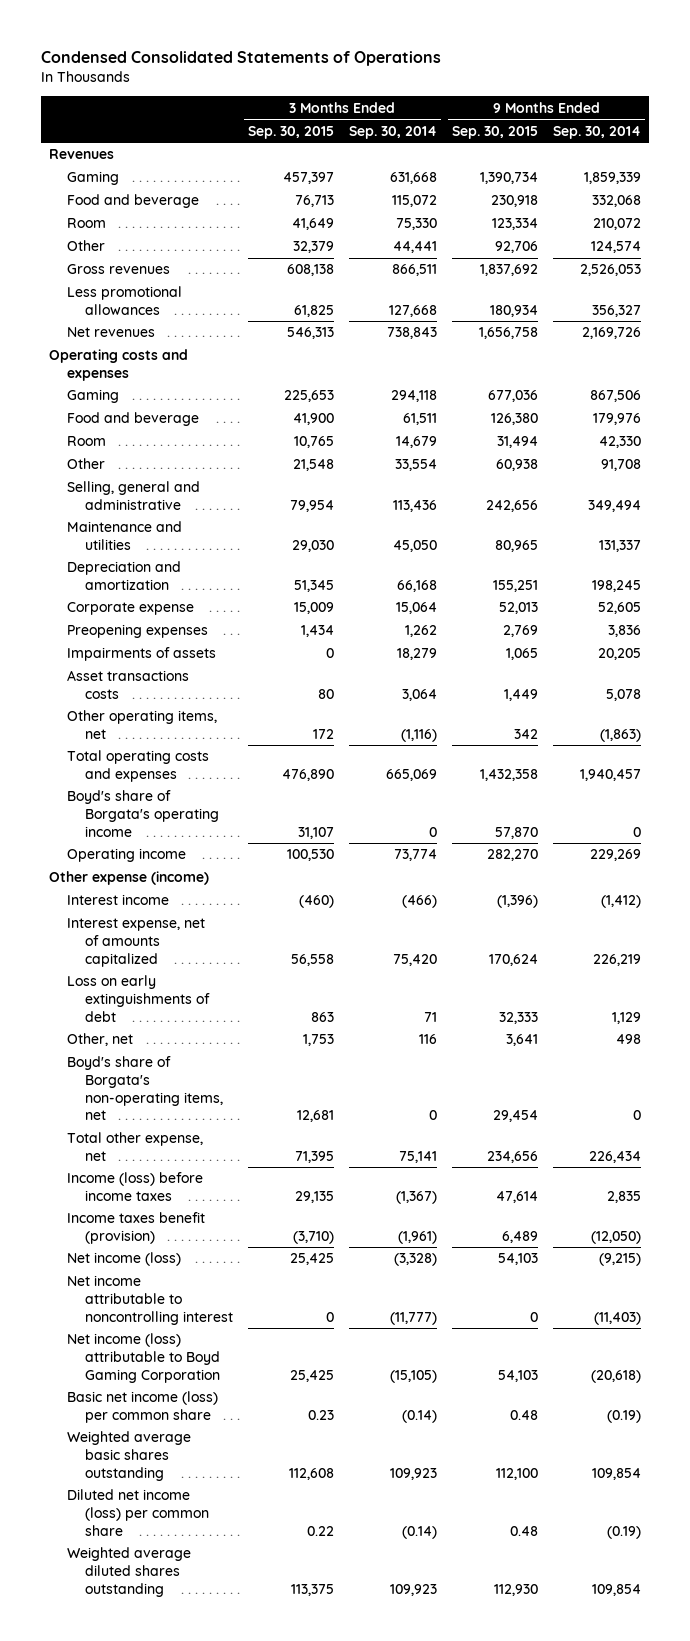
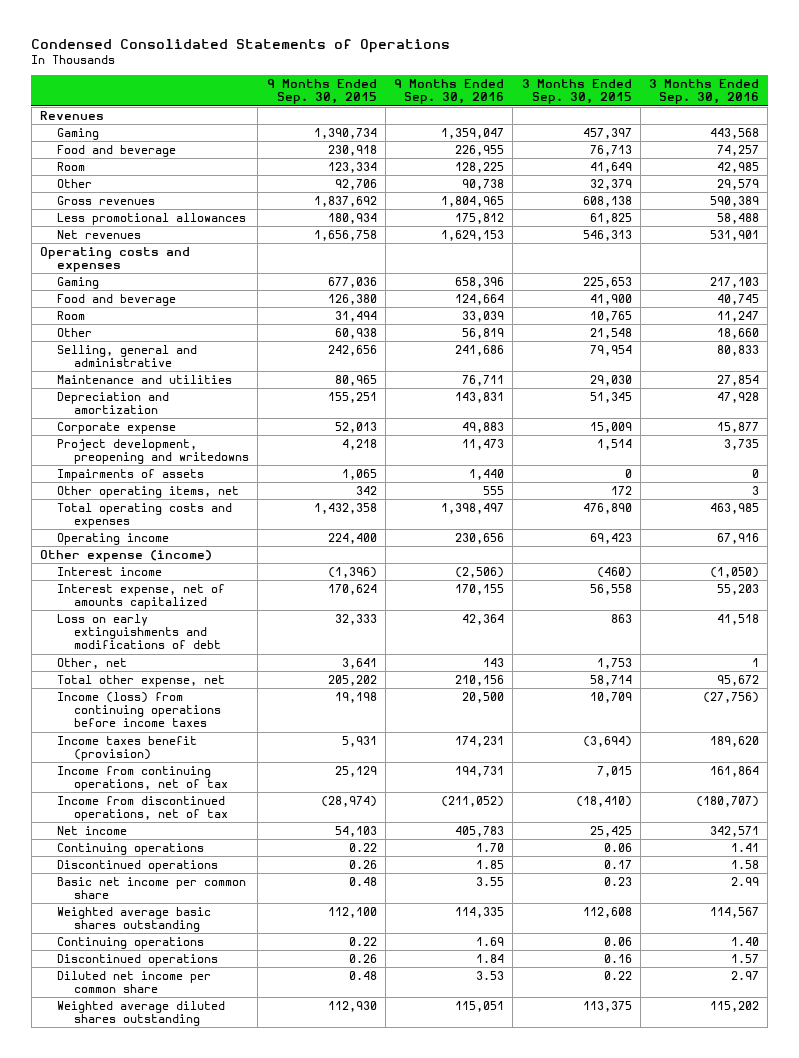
- | 3 Months Ended Sep. 30, 2015 | 3 Months Ended Sep. 30, 2014 | 9 Months Ended Sep. 30, 2015 | 9 Months Ended Sep. 30, 2014
+ | 9 Months Ended Sep. 30, 2015 | 9 Months Ended Sep. 30, 2016 | 3 Months Ended Sep. 30, 2015 | 3 Months Ended Sep. 30, 2016
- Preopening expenses | 1,434 | 1,262 | 2,769 | 3,836
+ Project development, preopening and writedowns | 4,218 | 11,473 | 1,514 | 3,735
- Asset transactions costs | 80 | 3,064 | 1,449 | 5,078
- Boyd's share of Borgata's operating income | 31,107 | 0 | 57,870 | 0
- Operating income | 100,530 | 73,774 | 282,270 | 229,269
+ Operating income | 224,400 | 230,656 | 69,423 | 67,916
- Loss on early extinguishments of debt | 863 | 71 | 32,333 | 1,129
+ Loss on early extinguishments and modifications of debt | 32,333 | 42,364 | 863 | 41,518
- Boyd's share of Borgata's non-operating items, net | 12,681 | 0 | 29,454 | 0
- Total other expense, net | 71,395 | 75,141 | 234,656 | 226,434
- Income (loss) before income taxes | 29,135 | (1,367) | 47,614 | 2,835
- Income taxes benefit (provision) | (3,710) | (1,961) | 6,489 | (12,050)
- Net income (loss) | 25,425 | (3,328) | 54,103 | (9,215)
- Net income attributable to noncontrolling interest | 0 | (11,777) | 0 | (11,403)
- Net income (loss) attributable to Boyd Gaming Corporation | 25,425 | (15,105) | 54,103 | (20,618)
- Basic net income (loss) per common share | 0.23 | (0.14) | 0.48 | (0.19)
+ Total other expense, net | 205,202 | 210,156 | 58,714 | 95,672
+ Income (loss) from continuing operations before income taxes | 19,198 | 20,500 | 10,709 | (27,756)
+ Income taxes benefit (provision) | 5,931 | 174,231 | (3,694) | 189,620
+ Income from continuing operations, net of tax | 25,129 | 194,731 | 7,015 | 161,864
+ Income from discontinued operations, net of tax | (28,974) | (211,052) | (18,410) | (180,707)
+ Net income | 54,103 | 405,783 | 25,425 | 342,571
+ Continuing operations | 0.22 | 1.70 | 0.06 | 1.41
+ Discontinued operations | 0.26 | 1.85 | 0.17 | 1.58
+ Basic net income per common share | 0.48 | 3.55 | 0.23 | 2.99
- Diluted net income (loss) per common share | 0.22 | (0.14) | 0.48 | (0.19)
+ Continuing operations | 0.22 | 1.69 | 0.06 | 1.40
+ Discontinued operations | 0.26 | 1.84 | 0.16 | 1.57
+ Diluted net income per common share | 0.48 | 3.53 | 0.22 | 2.97

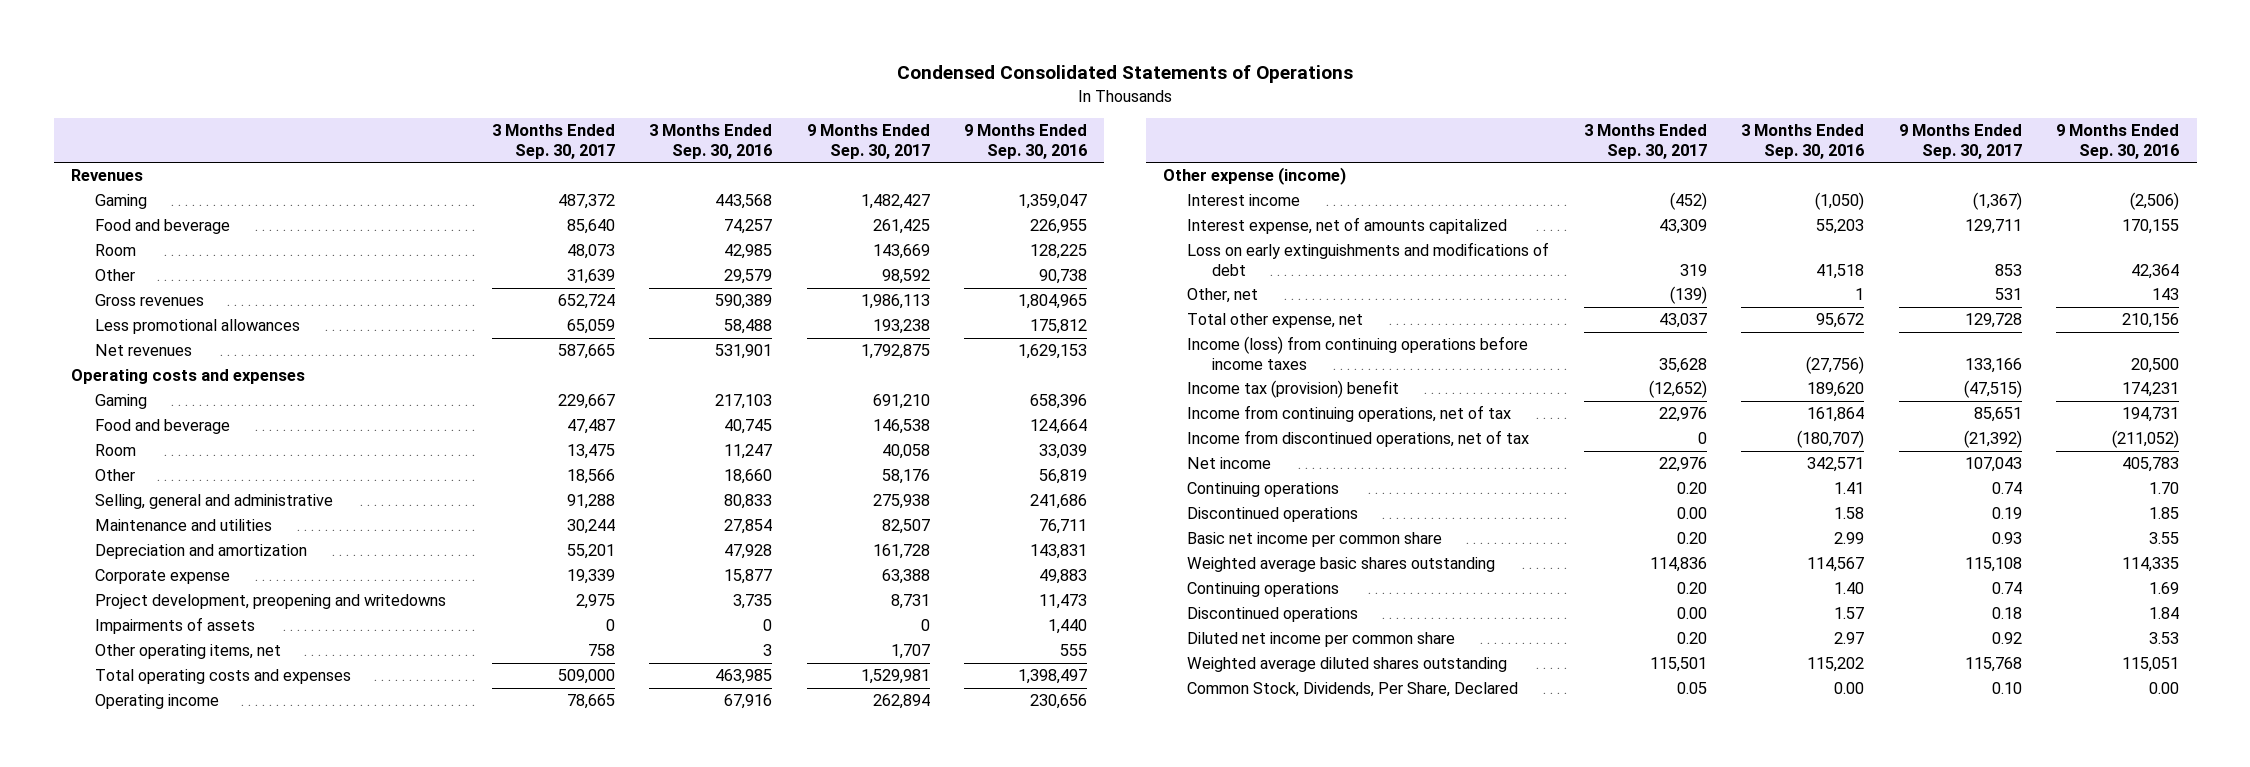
- | 9 Months Ended Sep. 30, 2015 | 9 Months Ended Sep. 30, 2016 | 3 Months Ended Sep. 30, 2015 | 3 Months Ended Sep. 30, 2016
+ | 3 Months Ended Sep. 30, 2017 | 3 Months Ended Sep. 30, 2016 | 9 Months Ended Sep. 30, 2017 | 9 Months Ended Sep. 30, 2016
- Income taxes benefit (provision) | 5,931 | 174,231 | (3,694) | 189,620
+ Income tax (provision) benefit | (12,652) | 189,620 | (47,515) | 174,231
+ Common Stock, Dividends, Per Share, Declared | 0.05 | 0.00 | 0.10 | 0.00

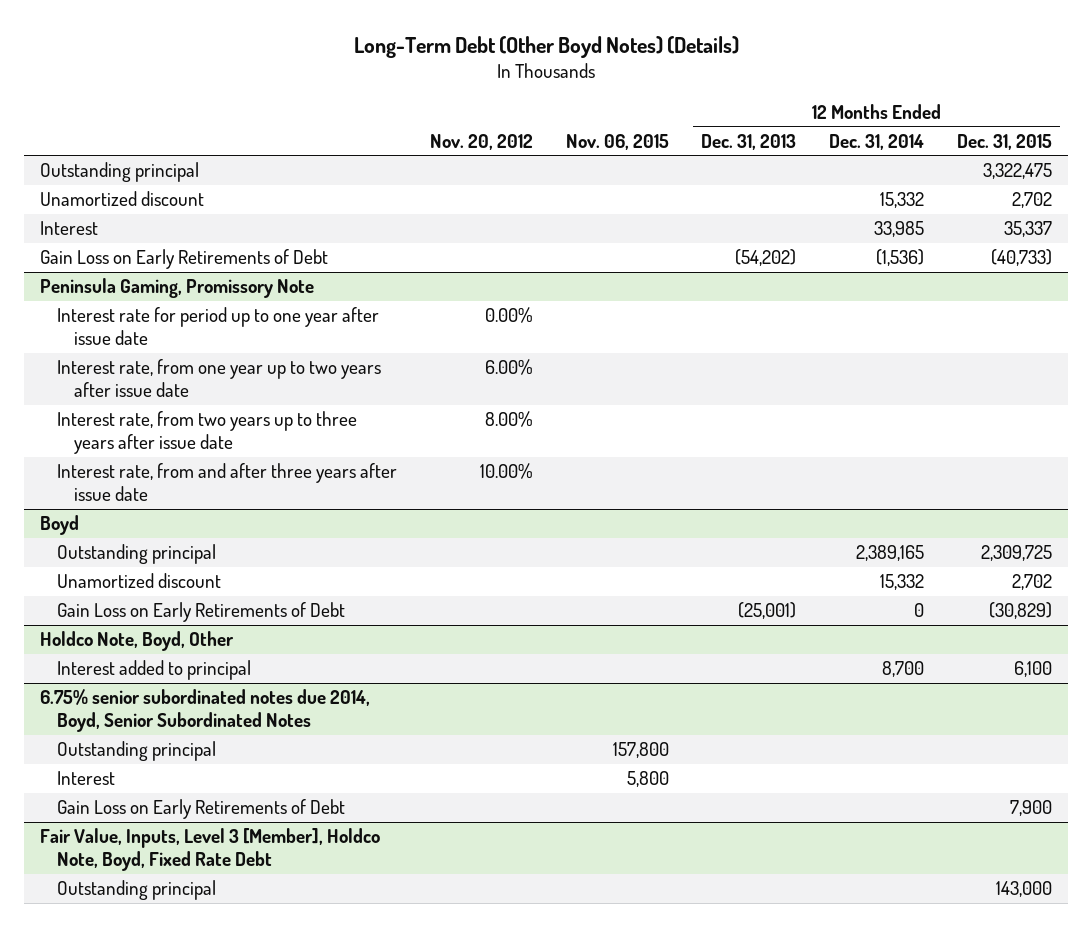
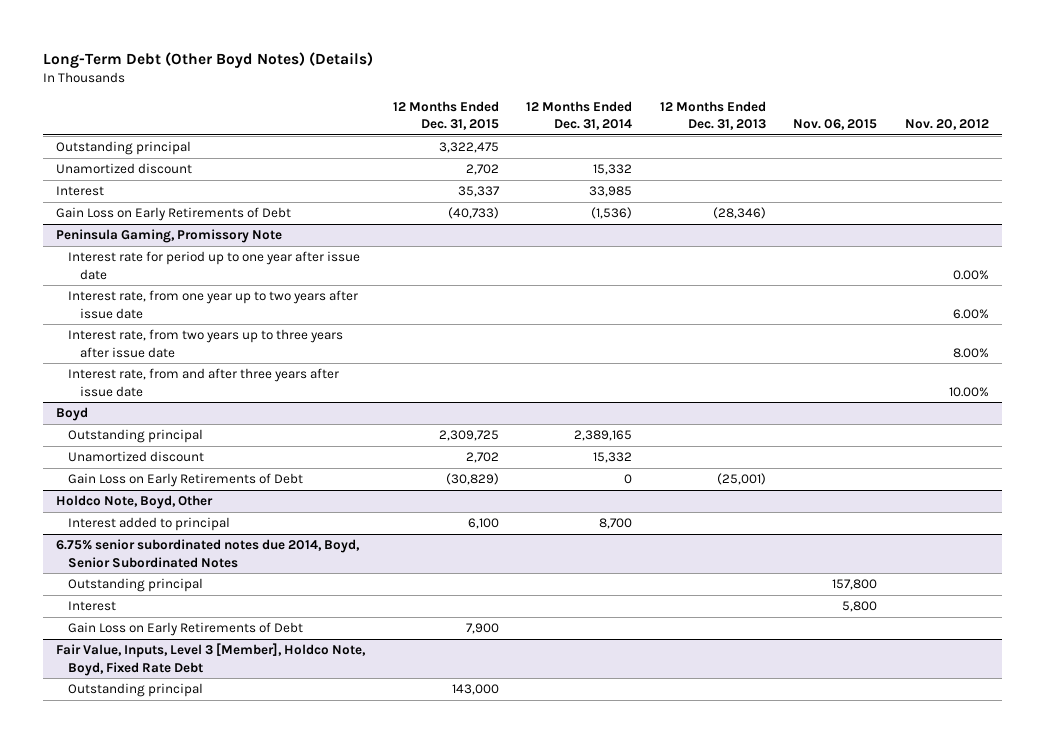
- | Nov. 20, 2012 | Nov. 06, 2015 | 12 Months Ended Dec. 31, 2013 | 12 Months Ended Dec. 31, 2014 | 12 Months Ended Dec. 31, 2015
+ | 12 Months Ended Dec. 31, 2015 | 12 Months Ended Dec. 31, 2014 | 12 Months Ended Dec. 31, 2013 | Nov. 06, 2015 | Nov. 20, 2012
- Gain Loss on Early Retirements of Debt | | | (54,202) | (1,536) | (40,733)
+ Gain Loss on Early Retirements of Debt | (40,733) | (1,536) | (28,346) | |

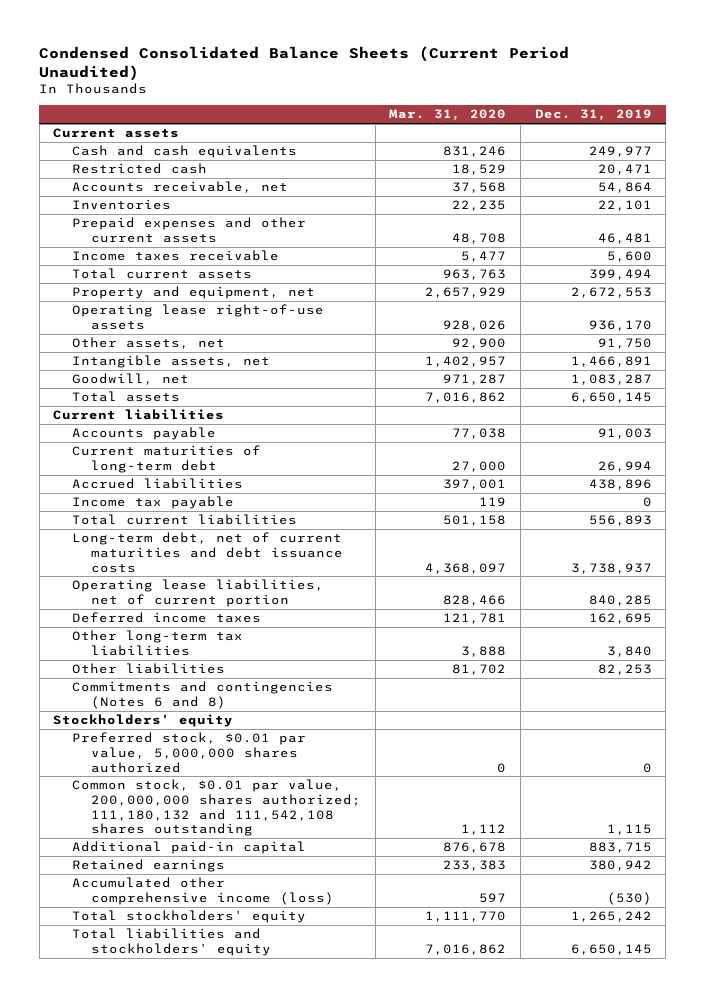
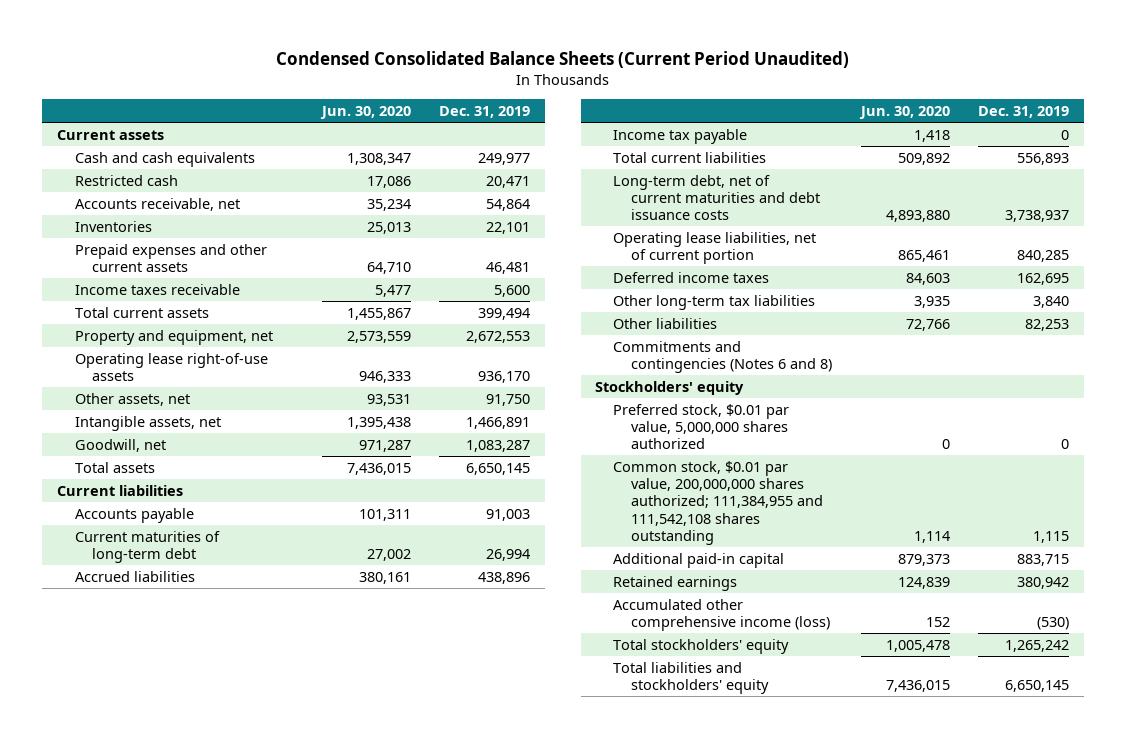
- | Mar. 31, 2020 | Dec. 31, 2019
+ | Jun. 30, 2020 | Dec. 31, 2019
- Common stock, $0.01 par value, 200,000,000 shares authorized; 111,180,132 and 111,542,108 shares outstanding | 1,112 | 1,115
+ Common stock, $0.01 par value, 200,000,000 shares authorized; 111,384,955 and 111,542,108 shares outstanding | 1,114 | 1,115

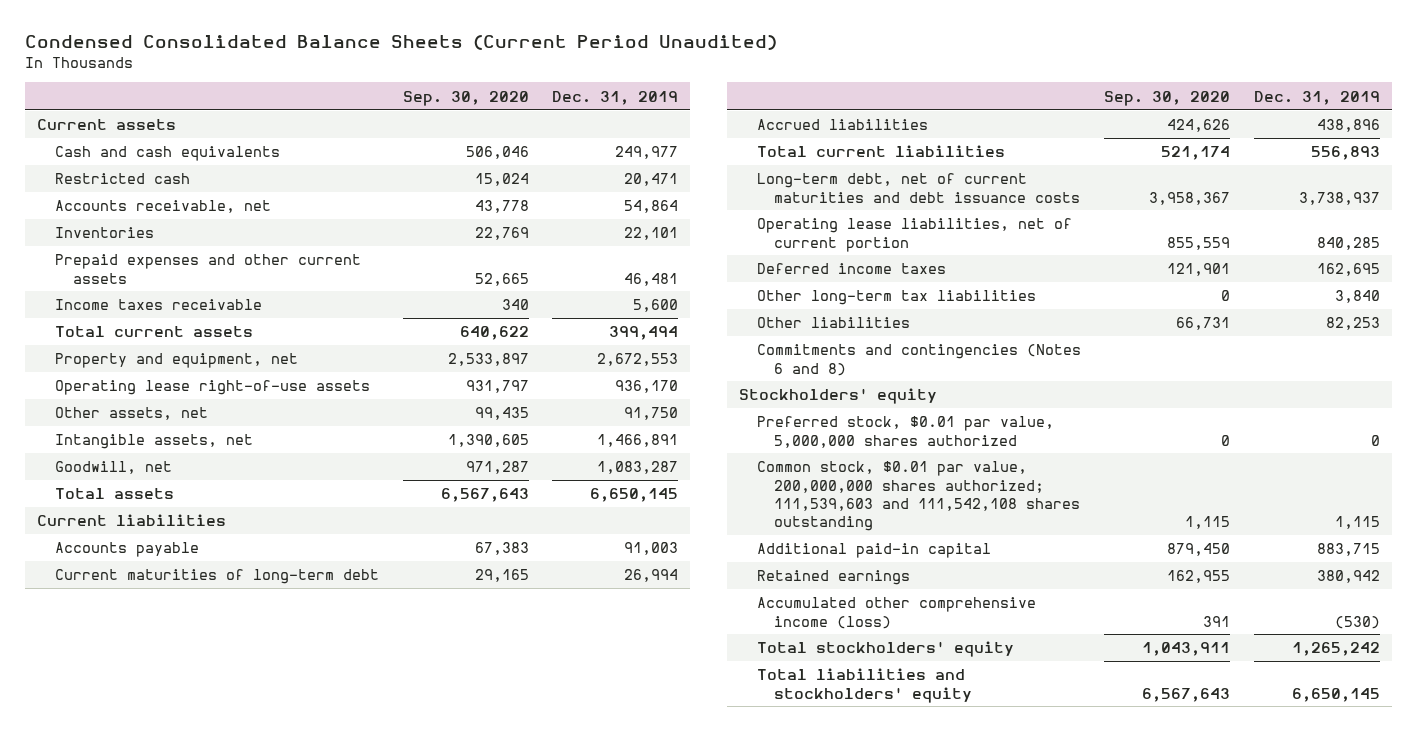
- | Jun. 30, 2020 | Dec. 31, 2019
+ | Sep. 30, 2020 | Dec. 31, 2019
- Income tax payable | 1,418 | 0
- Common stock, $0.01 par value, 200,000,000 shares authorized; 111,384,955 and 111,542,108 shares outstanding | 1,114 | 1,115
+ Common stock, $0.01 par value, 200,000,000 shares authorized; 111,539,603 and 111,542,108 shares outstanding | 1,115 | 1,115

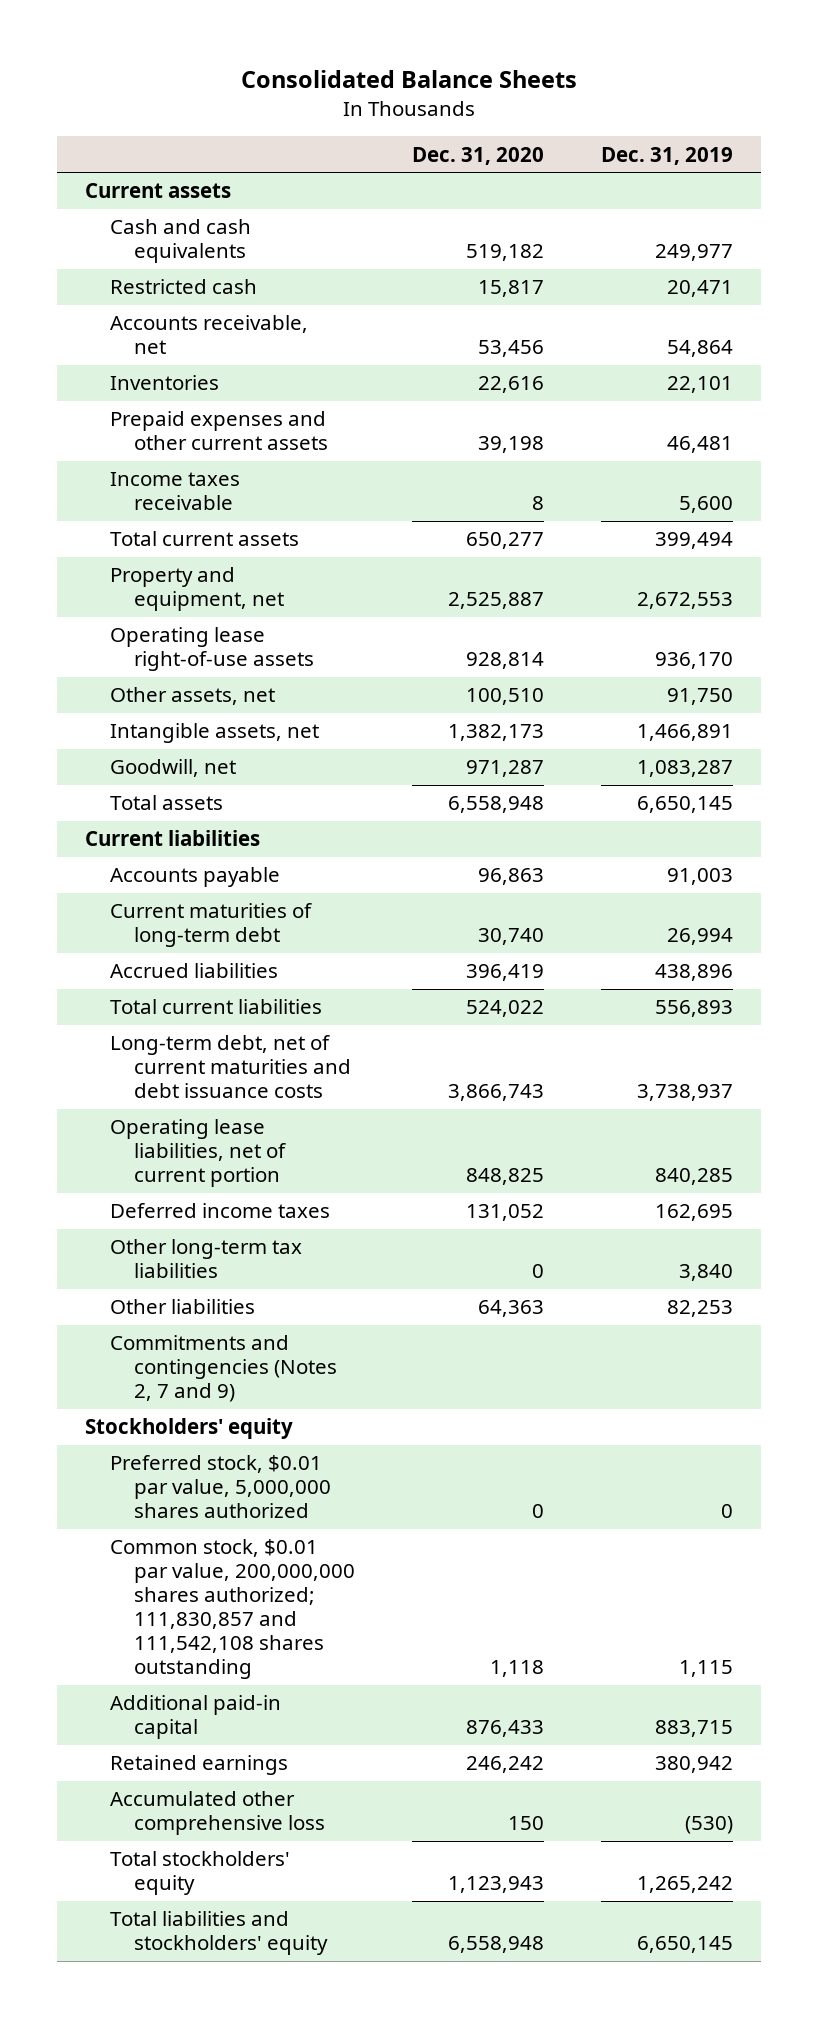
- Condensed Consolidated Balance Sheets (Current Period Unaudited)
+ Consolidated Balance Sheets
- | Sep. 30, 2020 | Dec. 31, 2019
+ | Dec. 31, 2020 | Dec. 31, 2019
- Commitments and contingencies (Notes 6 and 8)
+ Commitments and contingencies (Notes 2, 7 and 9)
- Common stock, $0.01 par value, 200,000,000 shares authorized; 111,539,603 and 111,542,108 shares outstanding | 1,115 | 1,115
+ Common stock, $0.01 par value, 200,000,000 shares authorized; 111,830,857 and 111,542,108 shares outstanding | 1,118 | 1,115
- Accumulated other comprehensive income (loss) | 391 | (530)
+ Accumulated other comprehensive loss | 150 | (530)

